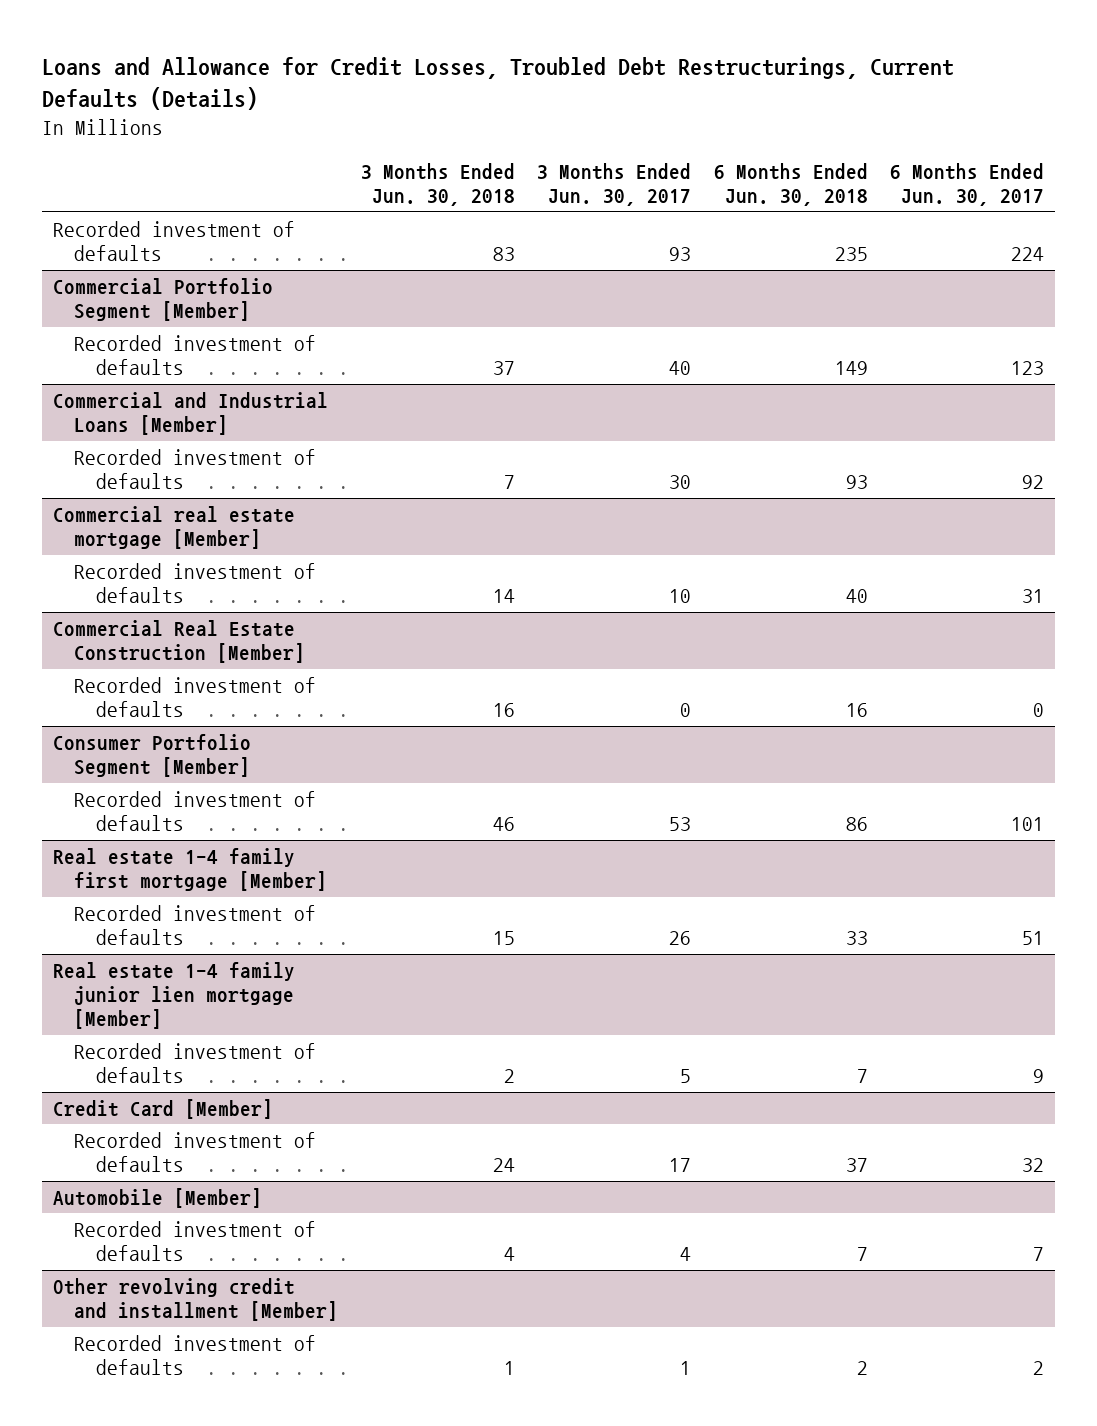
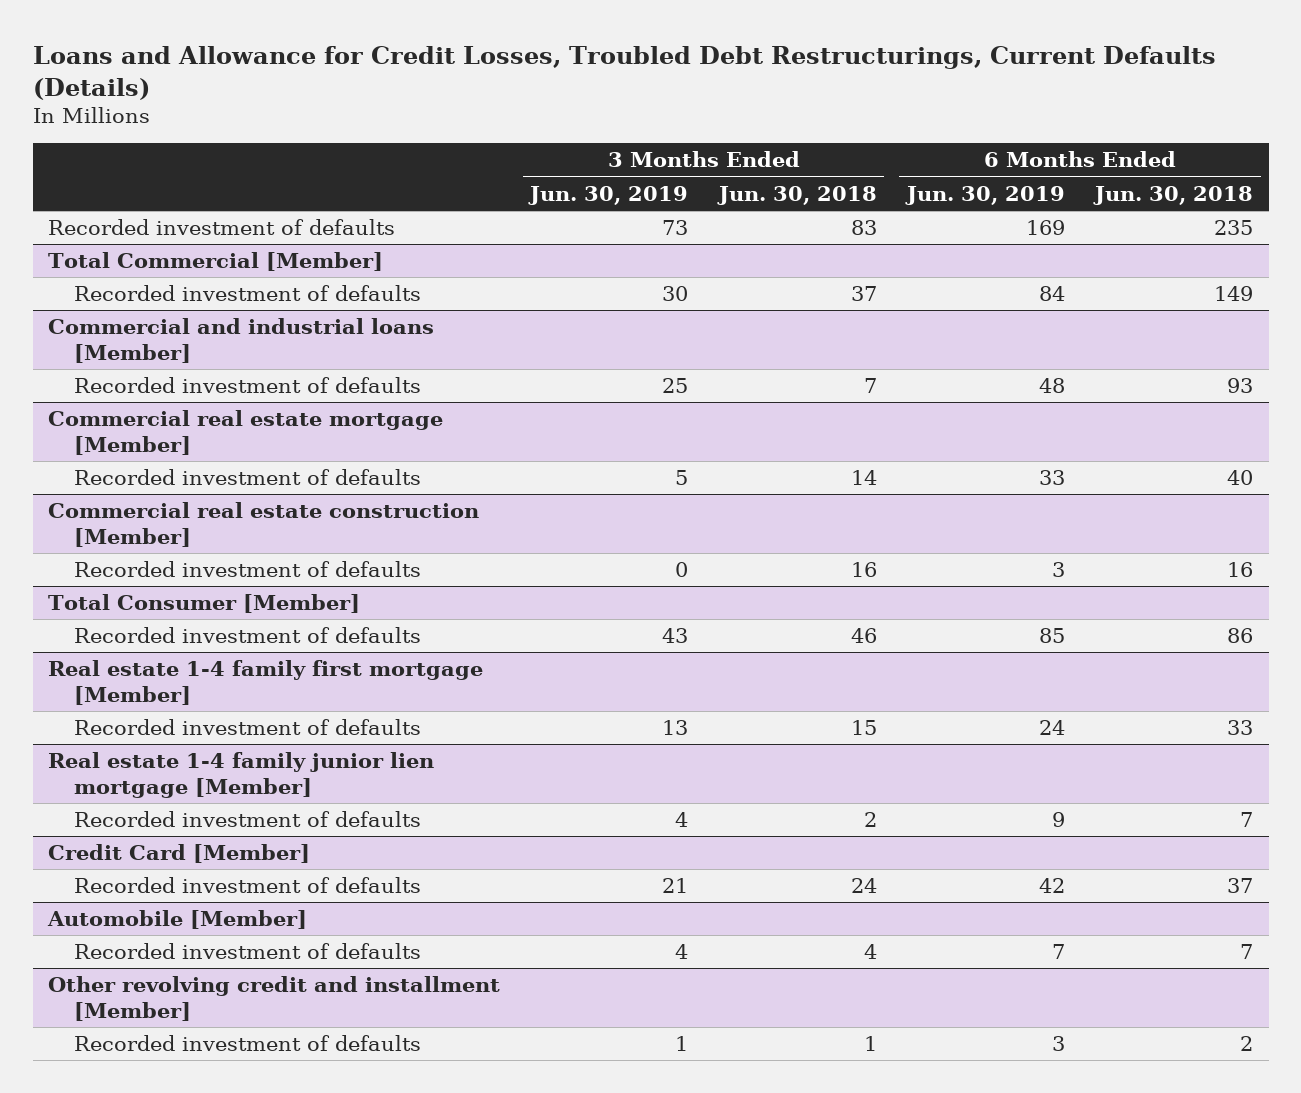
- | 3 Months Ended Jun. 30, 2018 | 3 Months Ended Jun. 30, 2017 | 6 Months Ended Jun. 30, 2018 | 6 Months Ended Jun. 30, 2017
+ | 3 Months Ended Jun. 30, 2019 | 3 Months Ended Jun. 30, 2018 | 6 Months Ended Jun. 30, 2019 | 6 Months Ended Jun. 30, 2018
- Commercial Portfolio Segment [Member]
+ Total Commercial [Member]
- Commercial and Industrial Loans [Member]
+ Commercial and industrial loans [Member]
- Commercial Real Estate Construction [Member]
+ Commercial real estate construction [Member]
- Consumer Portfolio Segment [Member]
+ Total Consumer [Member]

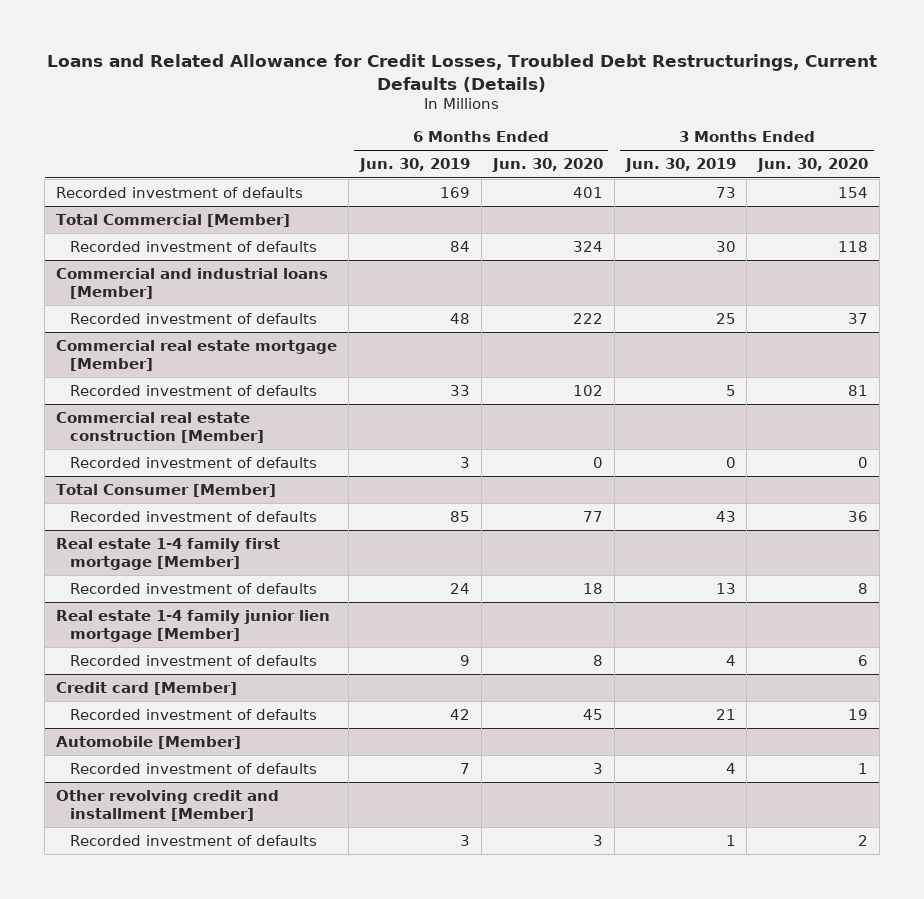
- Loans and Allowance for Credit Losses, Troubled Debt Restructurings, Current Defaults (Details)
+ Loans and Related Allowance for Credit Losses, Troubled Debt Restructurings, Current Defaults (Details)
- | 3 Months Ended Jun. 30, 2019 | 3 Months Ended Jun. 30, 2018 | 6 Months Ended Jun. 30, 2019 | 6 Months Ended Jun. 30, 2018
+ | 6 Months Ended Jun. 30, 2019 | 6 Months Ended Jun. 30, 2020 | 3 Months Ended Jun. 30, 2019 | 3 Months Ended Jun. 30, 2020
- Credit Card [Member]
+ Credit card [Member]

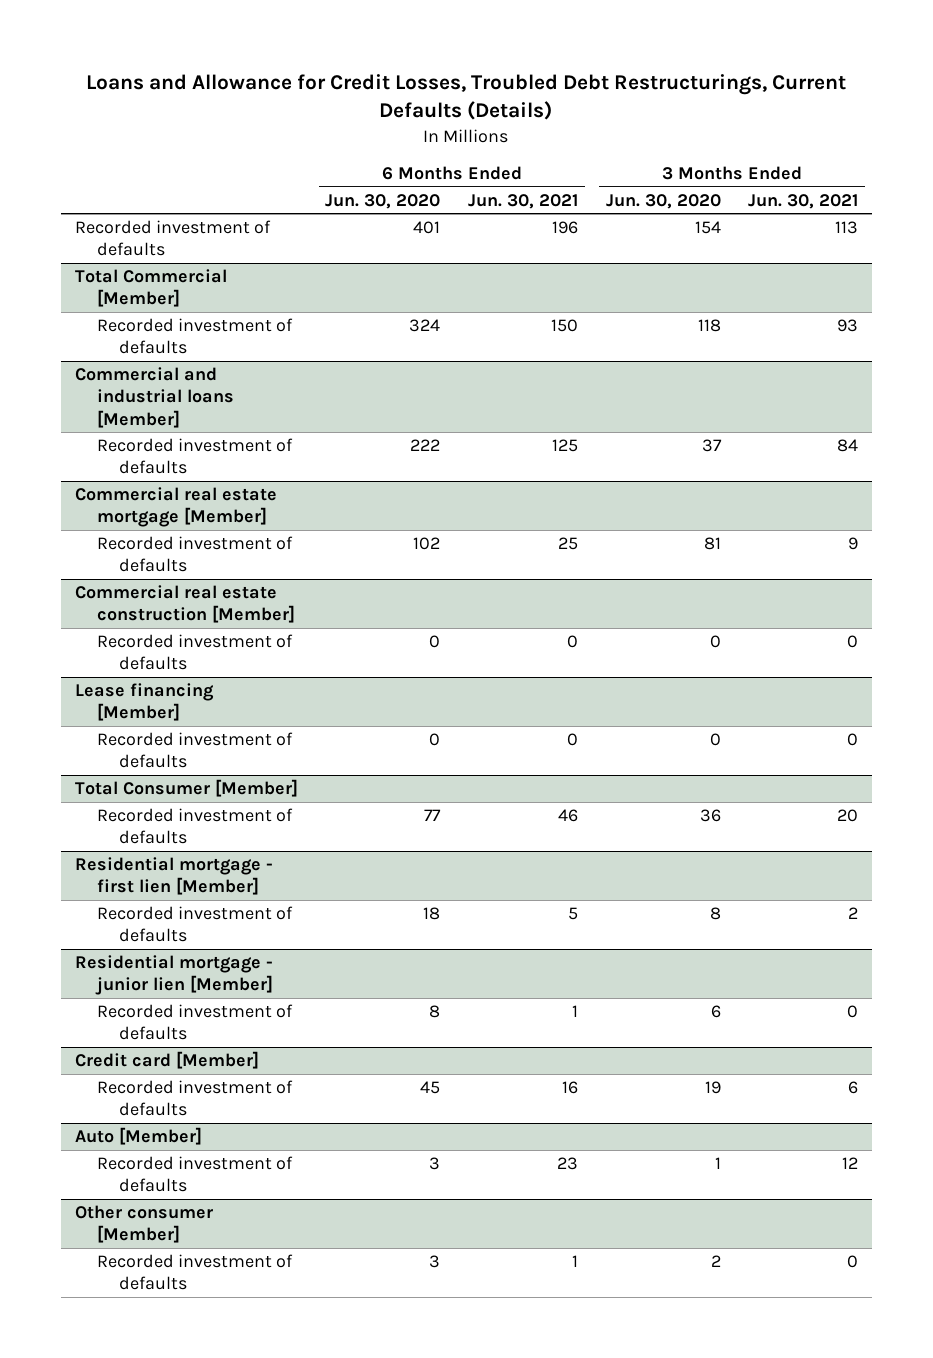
- Loans and Related Allowance for Credit Losses, Troubled Debt Restructurings, Current Defaults (Details)
+ Loans and Allowance for Credit Losses, Troubled Debt Restructurings, Current Defaults (Details)
- | 6 Months Ended Jun. 30, 2019 | 6 Months Ended Jun. 30, 2020 | 3 Months Ended Jun. 30, 2019 | 3 Months Ended Jun. 30, 2020
+ | 6 Months Ended Jun. 30, 2020 | 6 Months Ended Jun. 30, 2021 | 3 Months Ended Jun. 30, 2020 | 3 Months Ended Jun. 30, 2021
+ Lease financing [Member]
+ Recorded investment of defaults | 0 | 0 | 0 | 0
- Real estate 1-4 family first mortgage [Member]
+ Residential mortgage - first lien [Member]
- Real estate 1-4 family junior lien mortgage [Member]
+ Residential mortgage - junior lien [Member]
- Automobile [Member]
+ Auto [Member]
- Other revolving credit and installment [Member]
+ Other consumer [Member]

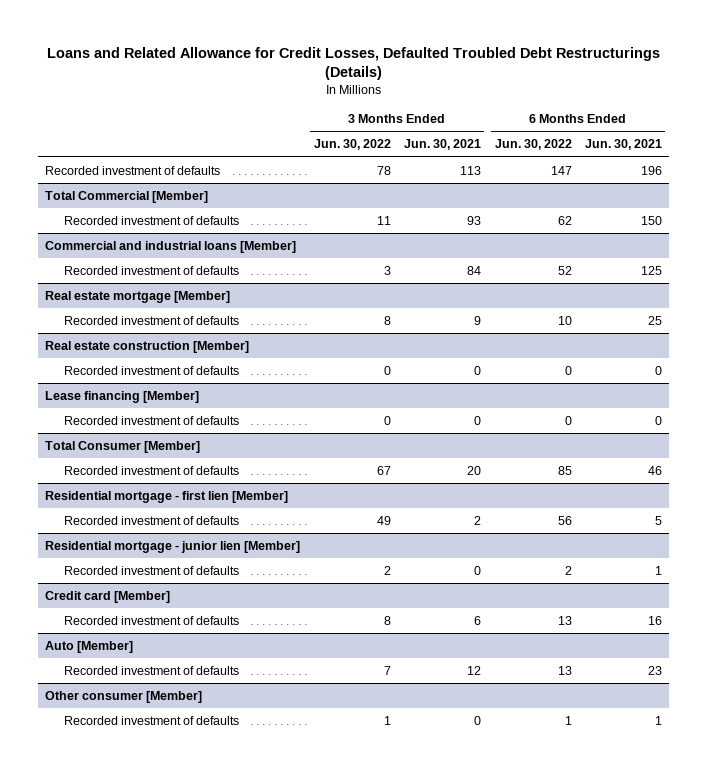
- Loans and Allowance for Credit Losses, Troubled Debt Restructurings, Current Defaults (Details)
+ Loans and Related Allowance for Credit Losses, Defaulted Troubled Debt Restructurings (Details)
- | 6 Months Ended Jun. 30, 2020 | 6 Months Ended Jun. 30, 2021 | 3 Months Ended Jun. 30, 2020 | 3 Months Ended Jun. 30, 2021
+ | 3 Months Ended Jun. 30, 2022 | 3 Months Ended Jun. 30, 2021 | 6 Months Ended Jun. 30, 2022 | 6 Months Ended Jun. 30, 2021
- Commercial real estate mortgage [Member]
+ Real estate mortgage [Member]
- Commercial real estate construction [Member]
+ Real estate construction [Member]

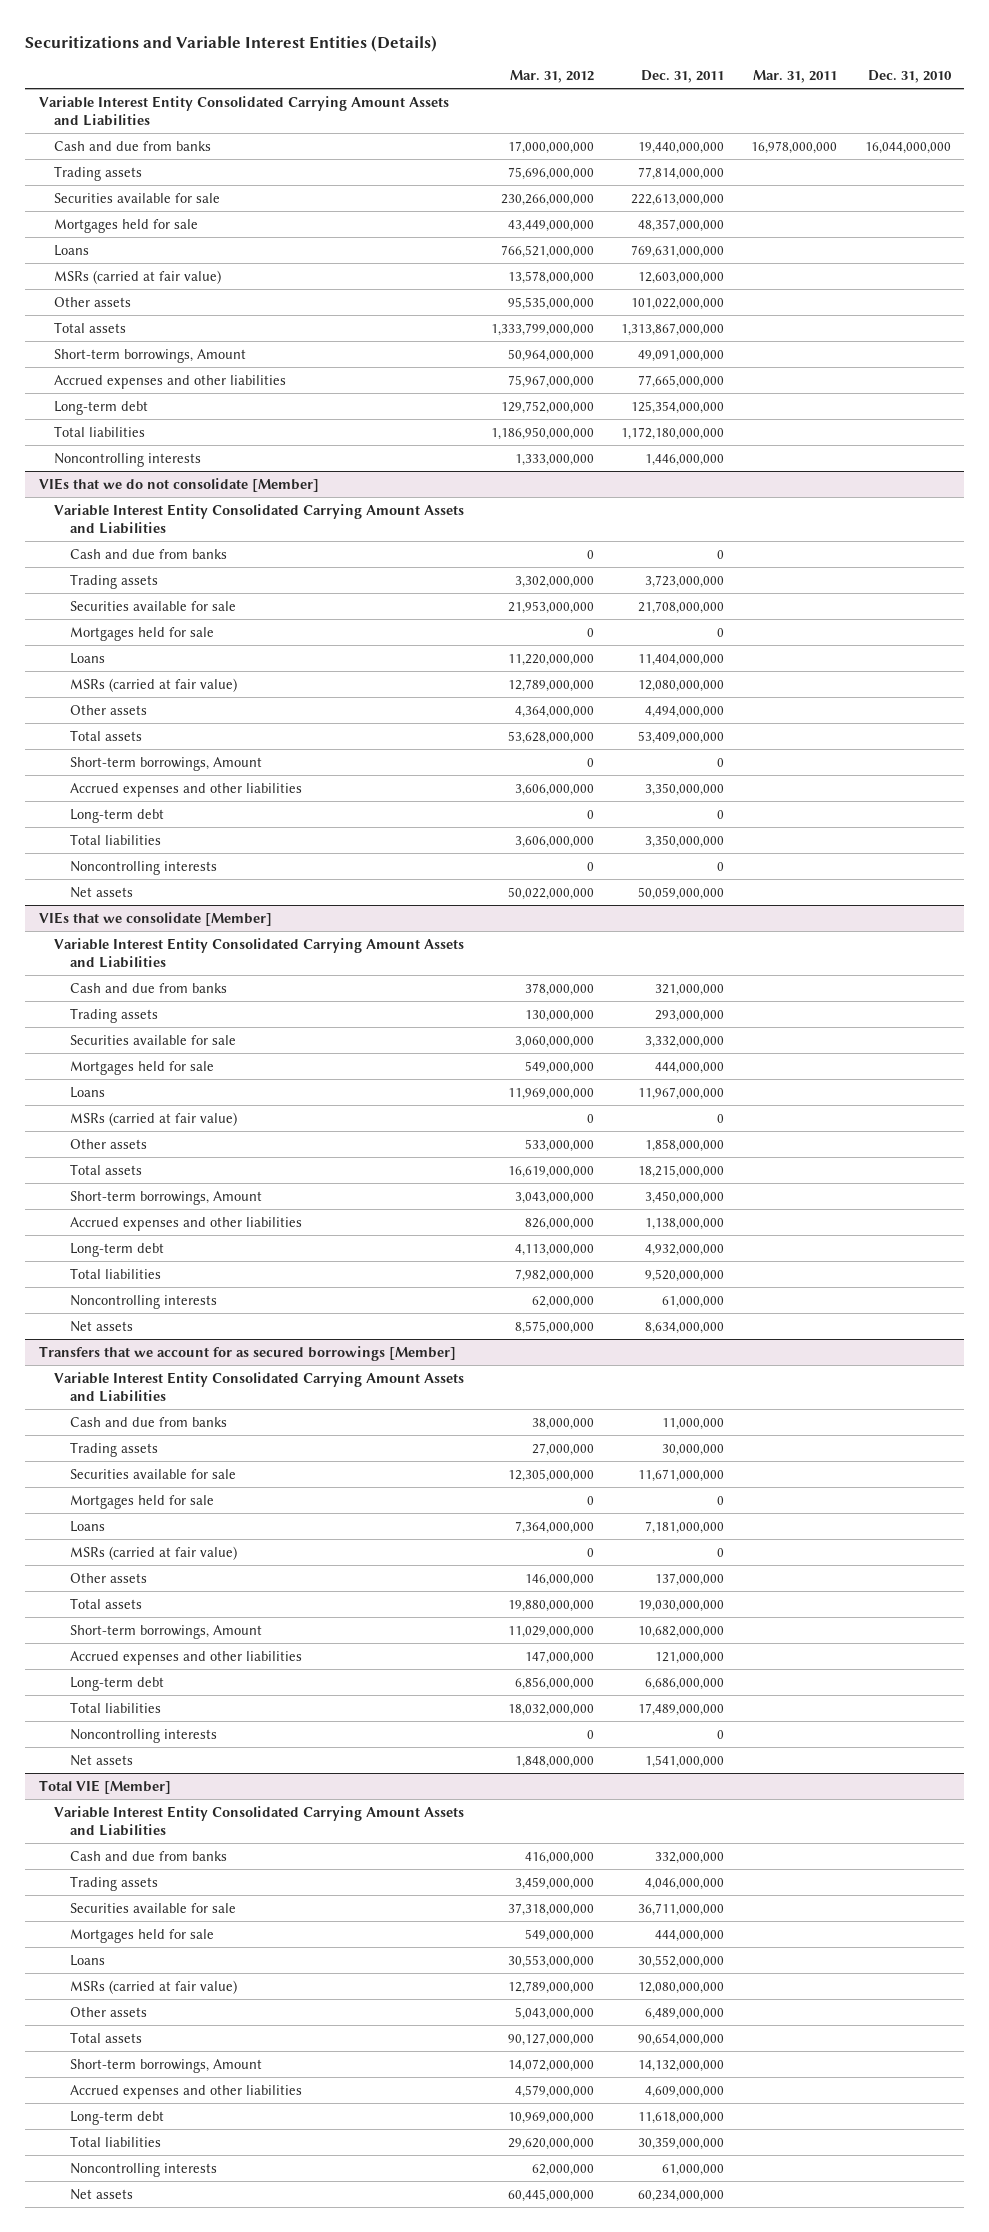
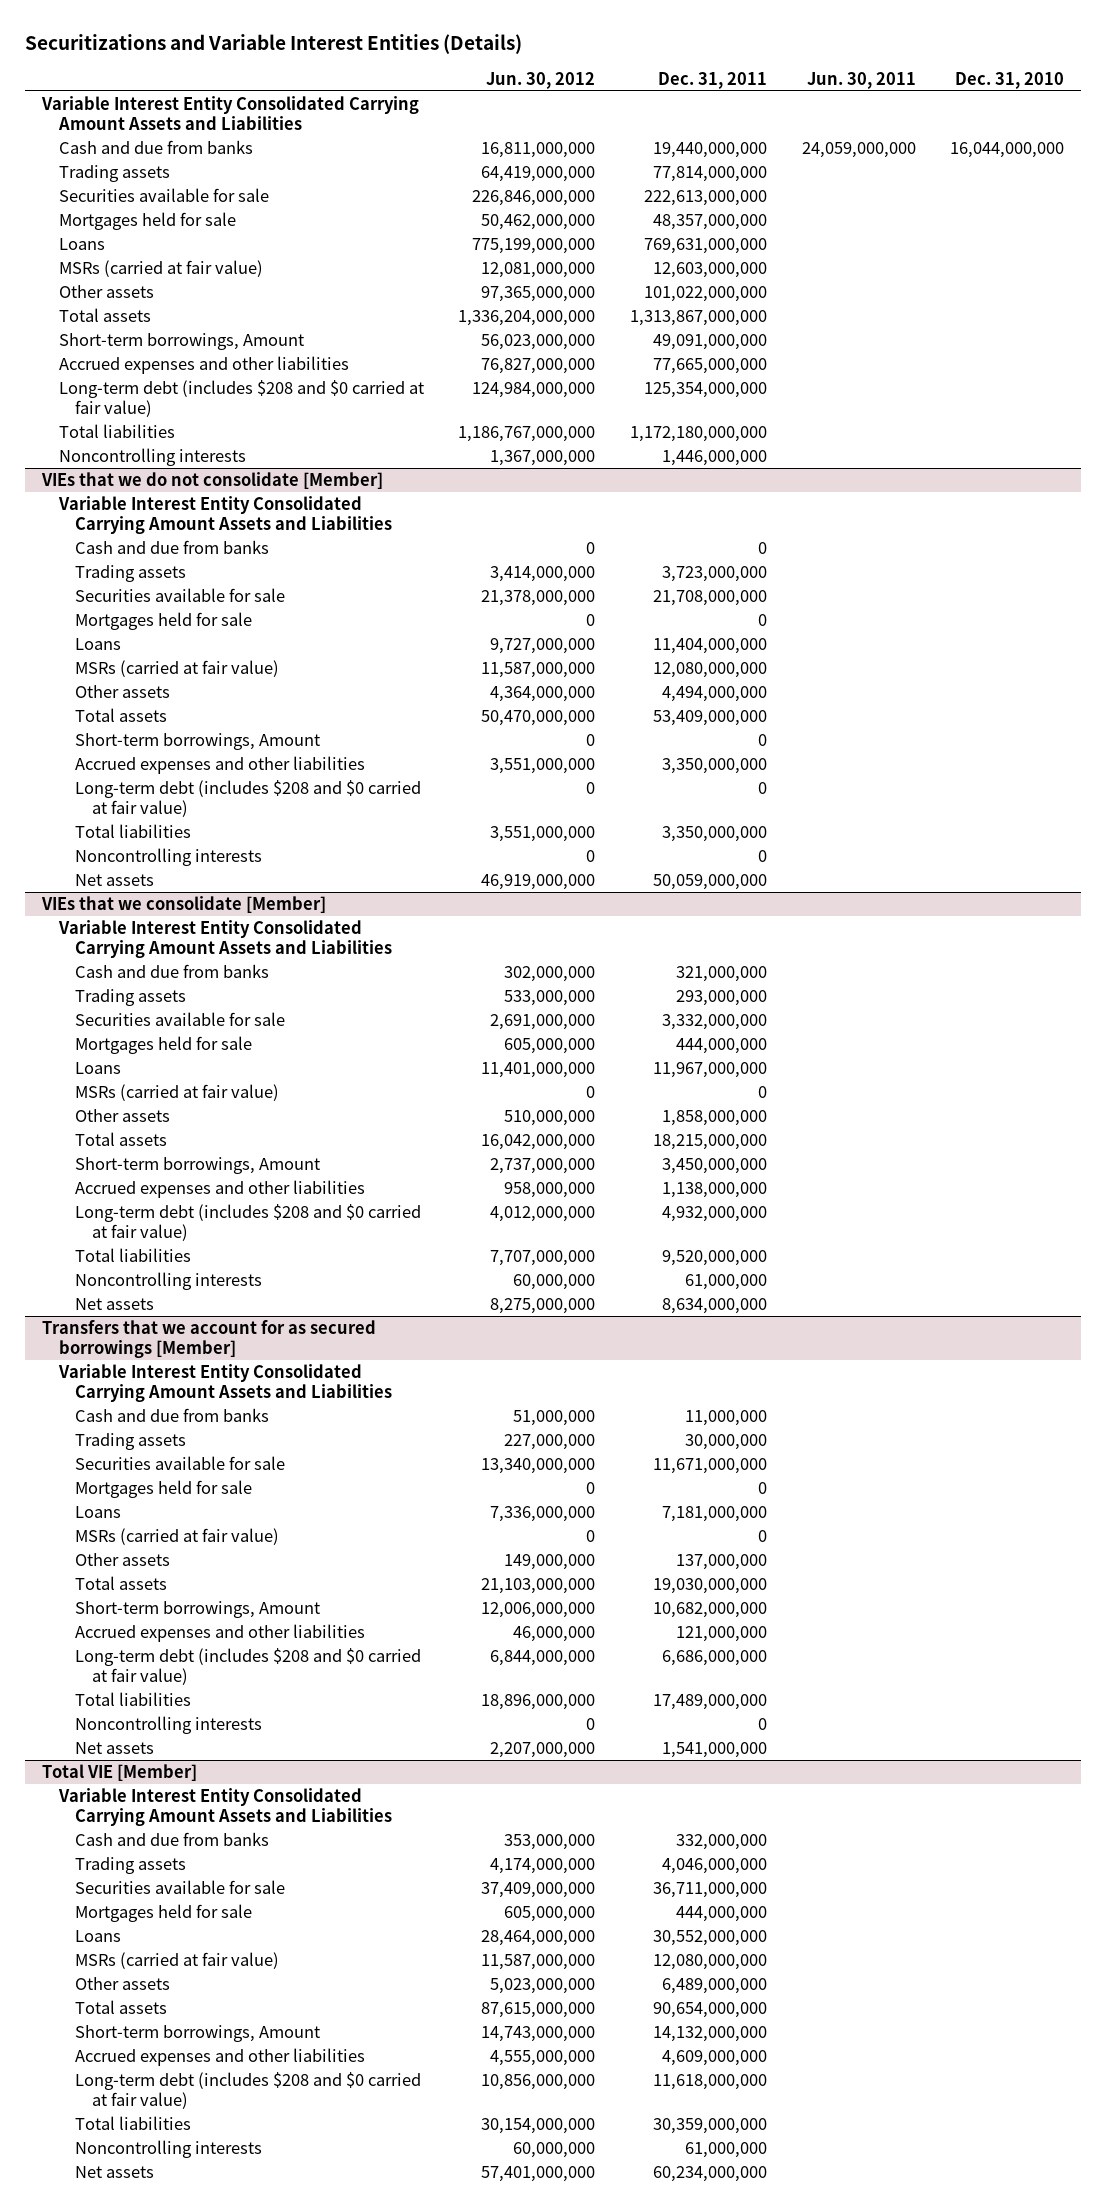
- | Mar. 31, 2012 | Dec. 31, 2011 | Mar. 31, 2011 | Dec. 31, 2010
+ | Jun. 30, 2012 | Dec. 31, 2011 | Jun. 30, 2011 | Dec. 31, 2010
- Long-term debt | 129,752,000,000 | 125,354,000,000 | |
+ Long-term debt (includes $208 and $0 carried at fair value) | 124,984,000,000 | 125,354,000,000 | |
@ VIEs that we do not consolidate [Member]
- Long-term debt | 0 | 0 | |
+ Long-term debt (includes $208 and $0 carried at fair value) | 0 | 0 | |
@ VIEs that we consolidate [Member]
- Long-term debt | 4,113,000,000 | 4,932,000,000 | |
+ Long-term debt (includes $208 and $0 carried at fair value) | 4,012,000,000 | 4,932,000,000 | |
@ Transfers that we account for as secured borrowings [Member]
- Long-term debt | 6,856,000,000 | 6,686,000,000 | |
+ Long-term debt (includes $208 and $0 carried at fair value) | 6,844,000,000 | 6,686,000,000 | |
@ Total VIE [Member]
- Long-term debt | 10,969,000,000 | 11,618,000,000 | |
+ Long-term debt (includes $208 and $0 carried at fair value) | 10,856,000,000 | 11,618,000,000 | |

